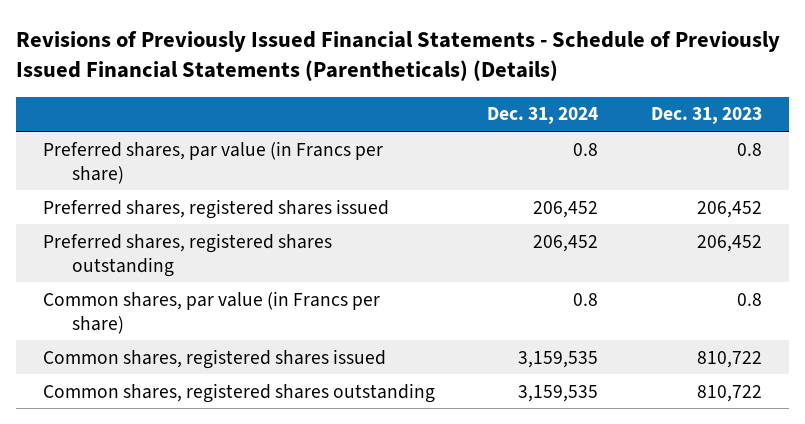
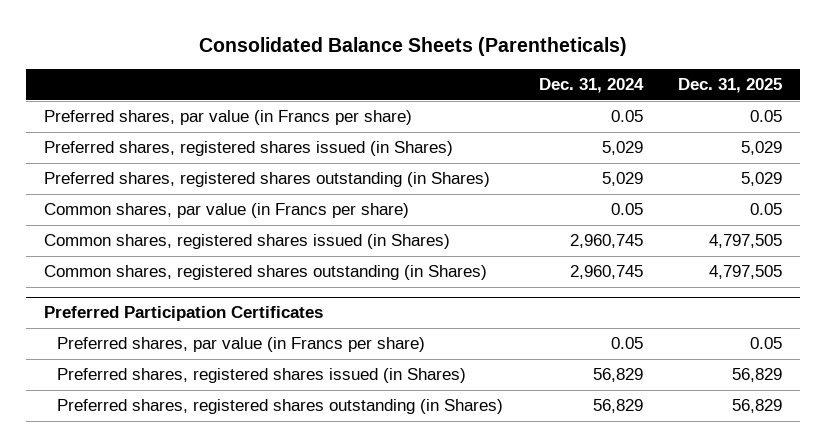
- Revisions of Previously Issued Financial Statements - Schedule of Previously Issued Financial Statements (Parentheticals) (Details)
+ Consolidated Balance Sheets (Parentheticals)
- | Dec. 31, 2024 | Dec. 31, 2023
+ | Dec. 31, 2024 | Dec. 31, 2025
- Preferred shares, par value (in Francs per share) | 0.8 | 0.8
- Preferred shares, registered shares issued | 206,452 | 206,452
- Preferred shares, registered shares outstanding | 206,452 | 206,452
- Common shares, par value (in Francs per share) | 0.8 | 0.8
- Common shares, registered shares issued | 3,159,535 | 810,722
- Common shares, registered shares outstanding | 3,159,535 | 810,722
+ Preferred shares, par value (in Francs per share) | 0.05 | 0.05
+ Preferred shares, registered shares issued (in Shares) | 5,029 | 5,029
+ Preferred shares, registered shares outstanding (in Shares) | 5,029 | 5,029
+ Common shares, par value (in Francs per share) | 0.05 | 0.05
+ Common shares, registered shares issued (in Shares) | 2,960,745 | 4,797,505
+ Common shares, registered shares outstanding (in Shares) | 2,960,745 | 4,797,505
+ Preferred Participation Certificates
+ Preferred shares, par value (in Francs per share) | 0.05 | 0.05
+ Preferred shares, registered shares issued (in Shares) | 56,829 | 56,829
+ Preferred shares, registered shares outstanding (in Shares) | 56,829 | 56,829

